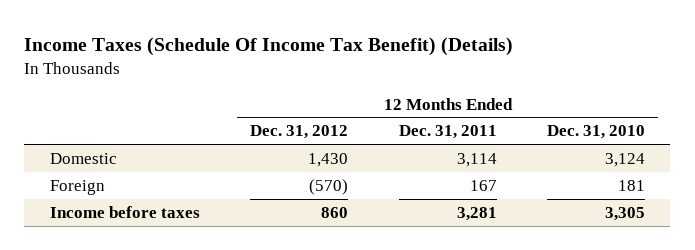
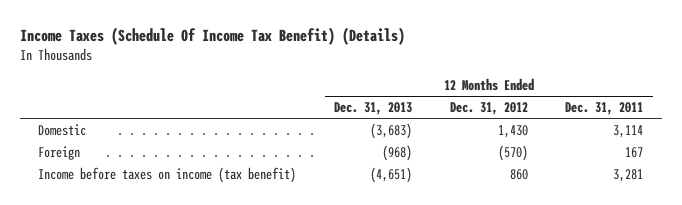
- | 12 Months Ended Dec. 31, 2012 | 12 Months Ended Dec. 31, 2011 | 12 Months Ended Dec. 31, 2010
+ | 12 Months Ended Dec. 31, 2013 | 12 Months Ended Dec. 31, 2012 | 12 Months Ended Dec. 31, 2011
- Income before taxes | 860 | 3,281 | 3,305
+ Income before taxes on income (tax benefit) | (4,651) | 860 | 3,281

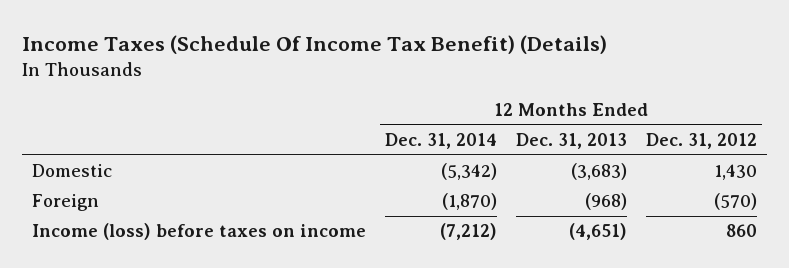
- | 12 Months Ended Dec. 31, 2013 | 12 Months Ended Dec. 31, 2012 | 12 Months Ended Dec. 31, 2011
+ | 12 Months Ended Dec. 31, 2014 | 12 Months Ended Dec. 31, 2013 | 12 Months Ended Dec. 31, 2012
- Income before taxes on income (tax benefit) | (4,651) | 860 | 3,281
+ Income (loss) before taxes on income | (7,212) | (4,651) | 860

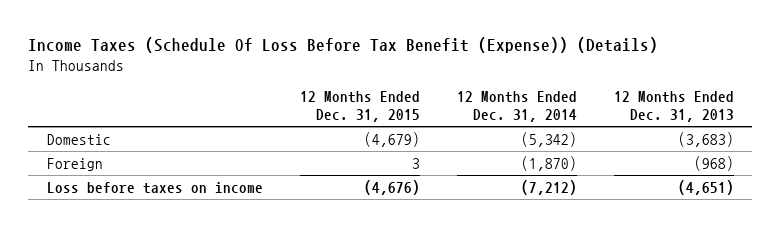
- Income Taxes (Schedule Of Income Tax Benefit) (Details)
+ Income Taxes (Schedule Of Loss Before Tax Benefit (Expense)) (Details)
- | 12 Months Ended Dec. 31, 2014 | 12 Months Ended Dec. 31, 2013 | 12 Months Ended Dec. 31, 2012
+ | 12 Months Ended Dec. 31, 2015 | 12 Months Ended Dec. 31, 2014 | 12 Months Ended Dec. 31, 2013
- Income (loss) before taxes on income | (7,212) | (4,651) | 860
+ Loss before taxes on income | (4,676) | (7,212) | (4,651)

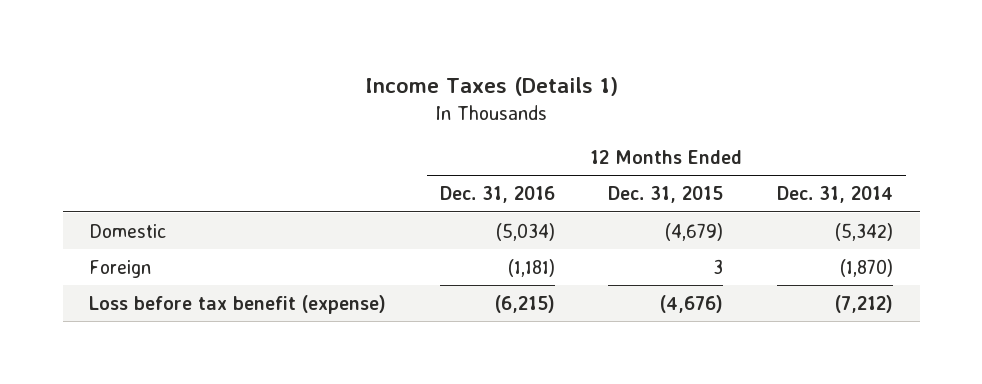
- Income Taxes (Schedule Of Loss Before Tax Benefit (Expense)) (Details)
+ Income Taxes (Details 1)
- | 12 Months Ended Dec. 31, 2015 | 12 Months Ended Dec. 31, 2014 | 12 Months Ended Dec. 31, 2013
+ | 12 Months Ended Dec. 31, 2016 | 12 Months Ended Dec. 31, 2015 | 12 Months Ended Dec. 31, 2014
- Loss before taxes on income | (4,676) | (7,212) | (4,651)
+ Loss before tax benefit (expense) | (6,215) | (4,676) | (7,212)

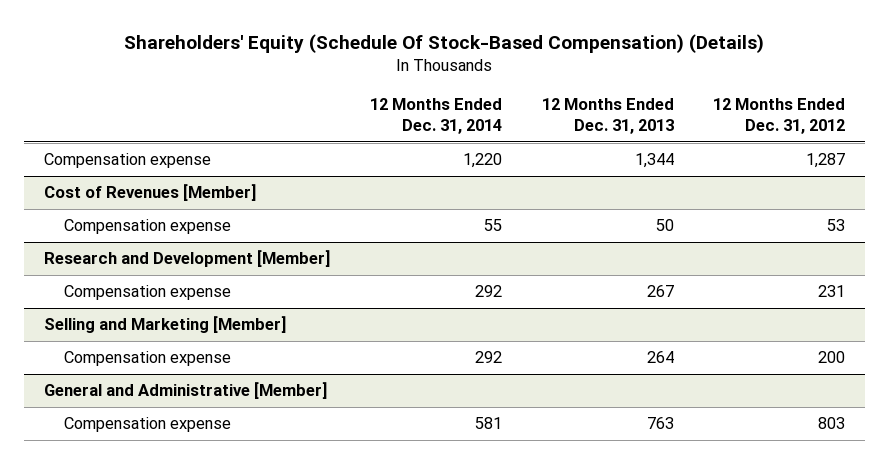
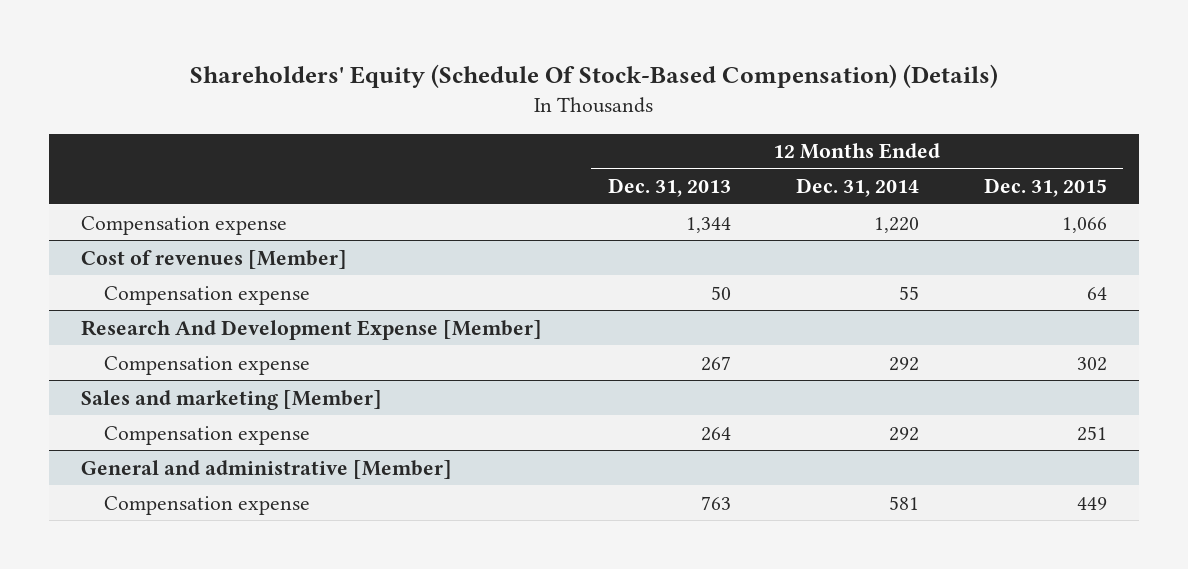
- | 12 Months Ended Dec. 31, 2014 | 12 Months Ended Dec. 31, 2013 | 12 Months Ended Dec. 31, 2012
+ | 12 Months Ended Dec. 31, 2013 | 12 Months Ended Dec. 31, 2014 | 12 Months Ended Dec. 31, 2015
- Cost of Revenues [Member]
+ Cost of revenues [Member]
- Research and Development [Member]
+ Research And Development Expense [Member]
- Selling and Marketing [Member]
+ Sales and marketing [Member]
- General and Administrative [Member]
+ General and administrative [Member]

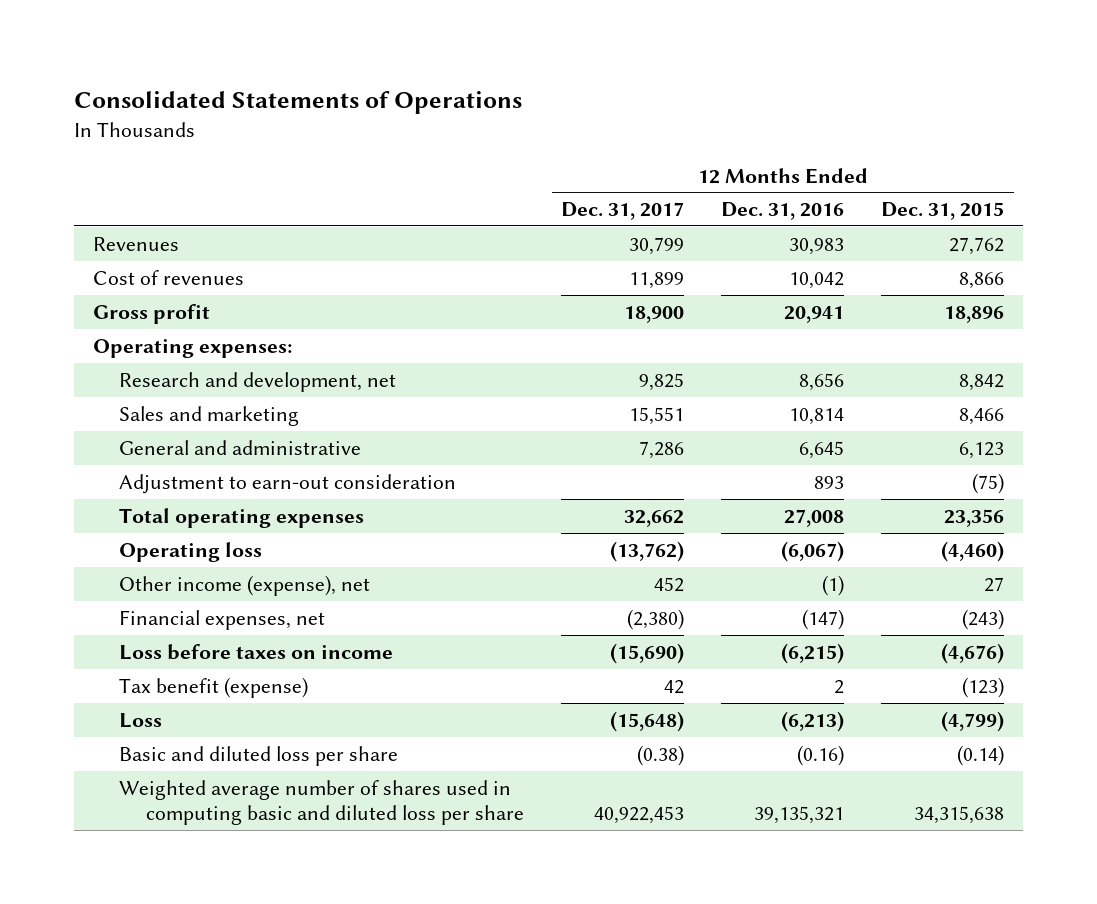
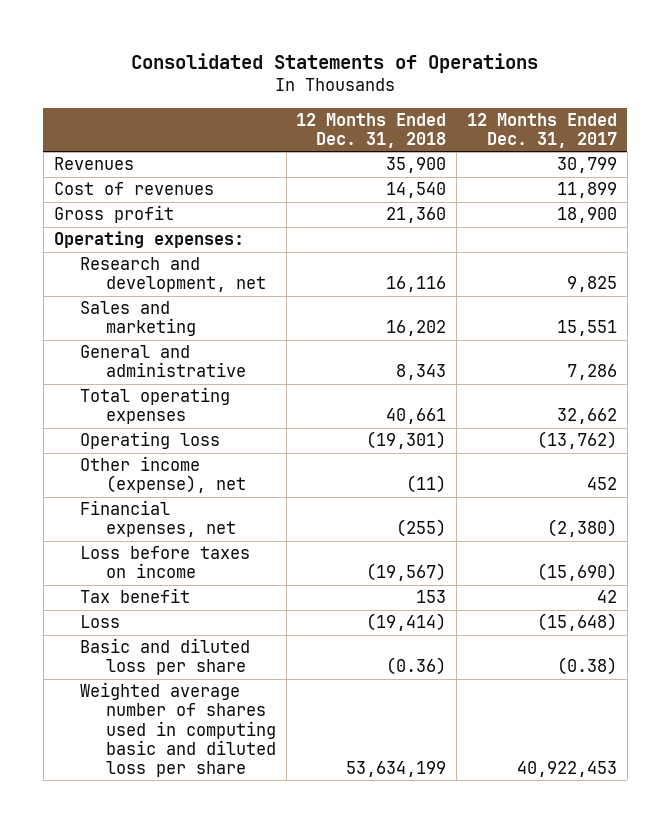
- | 12 Months Ended Dec. 31, 2017 | 12 Months Ended Dec. 31, 2016 | 12 Months Ended Dec. 31, 2015
+ | 12 Months Ended Dec. 31, 2018 | 12 Months Ended Dec. 31, 2017
- Adjustment to earn-out consideration | | 893 | (75)
- Tax benefit (expense) | 42 | 2 | (123)
+ Tax benefit | 153 | 42

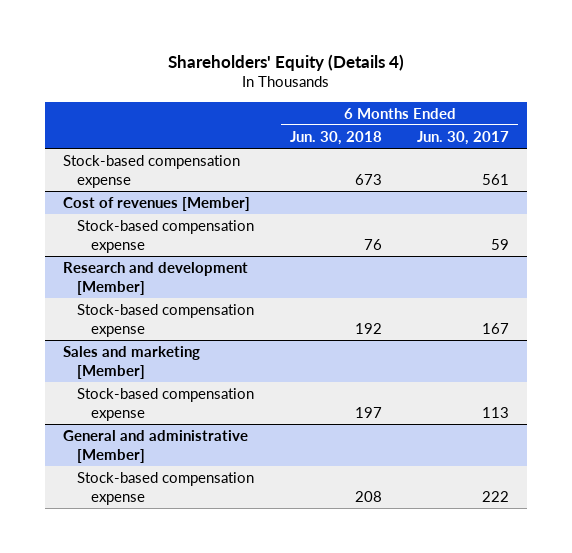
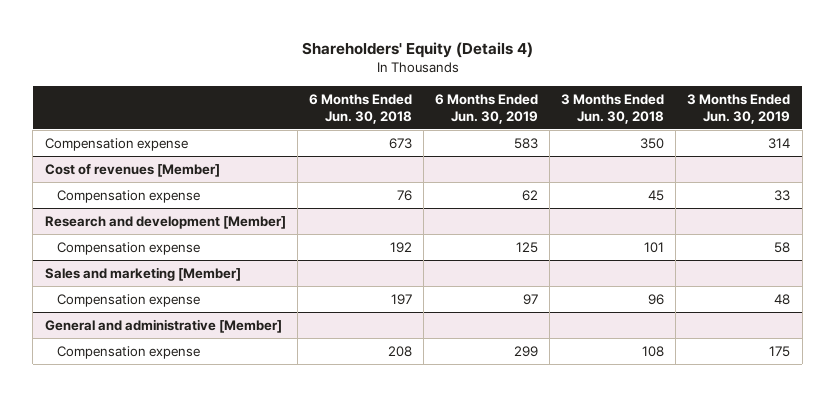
- | 6 Months Ended Jun. 30, 2018 | 6 Months Ended Jun. 30, 2017
+ | 6 Months Ended Jun. 30, 2018 | 6 Months Ended Jun. 30, 2019 | 3 Months Ended Jun. 30, 2018 | 3 Months Ended Jun. 30, 2019
- Stock-based compensation expense | 673 | 561
+ Compensation expense | 673 | 583 | 350 | 314
@ Cost of revenues [Member]
- Stock-based compensation expense | 76 | 59
+ Compensation expense | 76 | 62 | 45 | 33
@ Research and development [Member]
- Stock-based compensation expense | 192 | 167
+ Compensation expense | 192 | 125 | 101 | 58
@ Sales and marketing [Member]
- Stock-based compensation expense | 197 | 113
+ Compensation expense | 197 | 97 | 96 | 48
@ General and administrative [Member]
- Stock-based compensation expense | 208 | 222
+ Compensation expense | 208 | 299 | 108 | 175

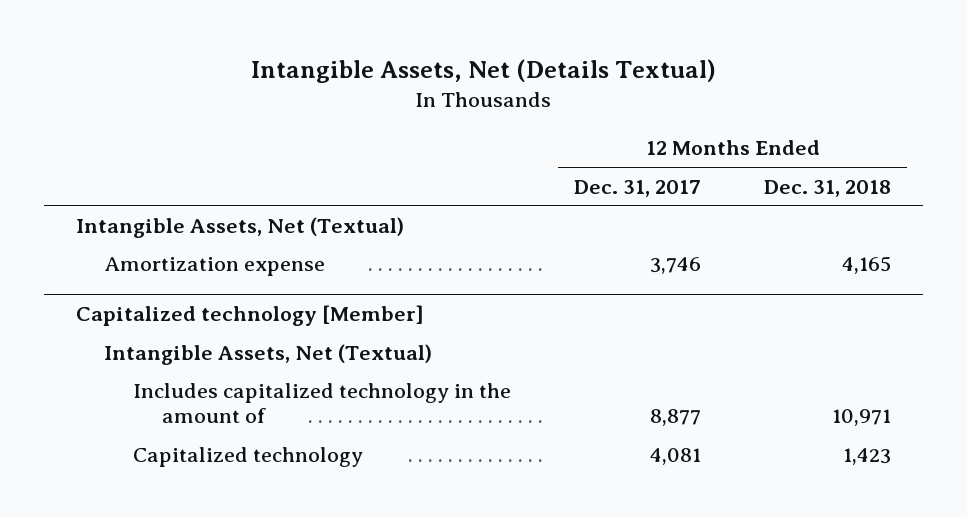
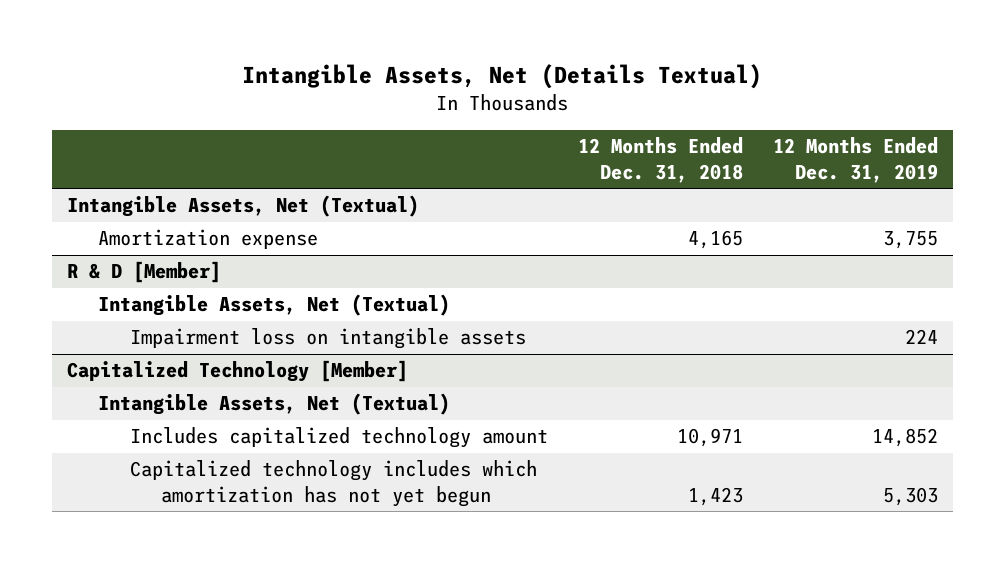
- | 12 Months Ended Dec. 31, 2017 | 12 Months Ended Dec. 31, 2018
+ | 12 Months Ended Dec. 31, 2018 | 12 Months Ended Dec. 31, 2019
- Capitalized technology [Member]
+ R & D [Member]
- Includes capitalized technology in the amount of | 8,877 | 10,971
- Capitalized technology | 4,081 | 1,423
+ Impairment loss on intangible assets | | 224
+ Capitalized Technology [Member]
+ Intangible Assets, Net (Textual)
+ Includes capitalized technology amount | 10,971 | 14,852
+ Capitalized technology includes which amortization has not yet begun | 1,423 | 5,303

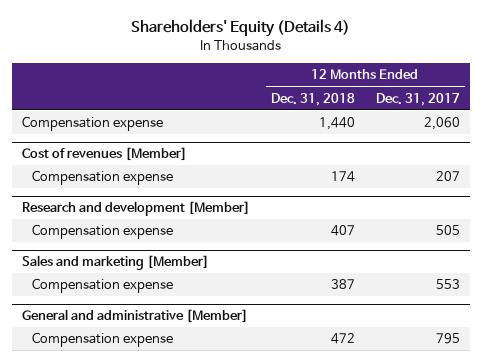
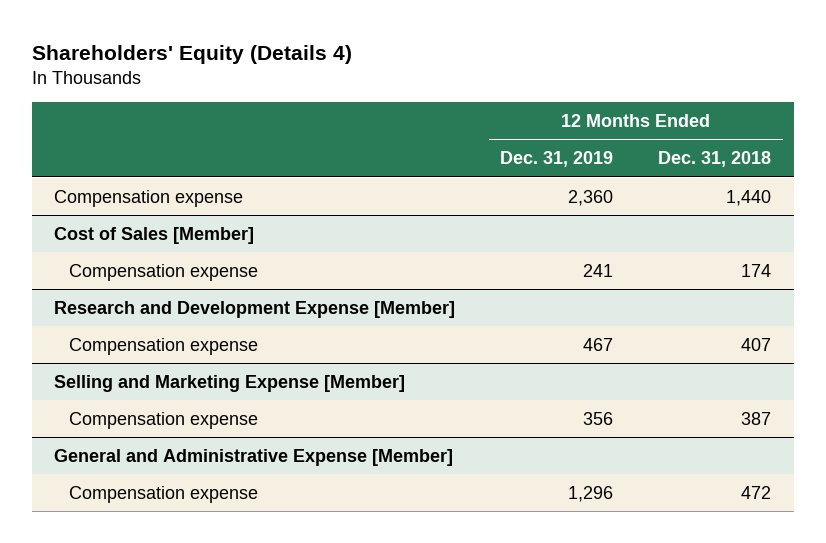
- | 12 Months Ended Dec. 31, 2018 | 12 Months Ended Dec. 31, 2017
+ | 12 Months Ended Dec. 31, 2019 | 12 Months Ended Dec. 31, 2018
- Cost of revenues [Member]
+ Cost of Sales [Member]
- Research and development [Member]
+ Research and Development Expense [Member]
- Sales and marketing [Member]
+ Selling and Marketing Expense [Member]
- General and administrative [Member]
+ General and Administrative Expense [Member]

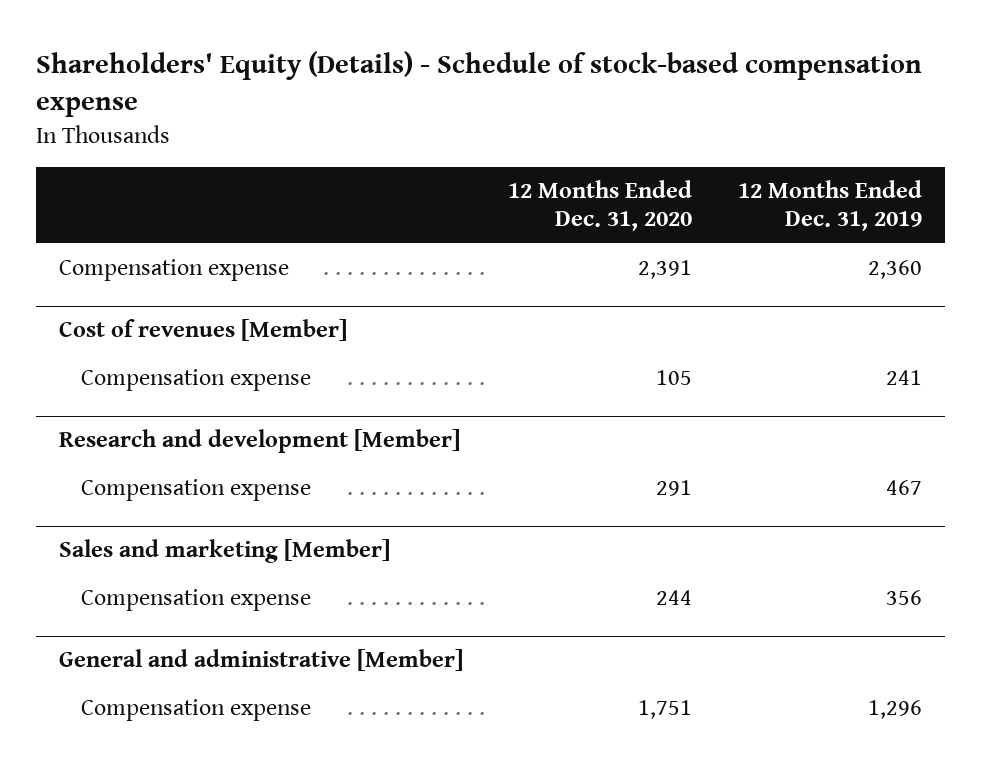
- Shareholders' Equity (Details 4)
+ Shareholders' Equity (Details) - Schedule of stock-based compensation expense
- | 12 Months Ended Dec. 31, 2019 | 12 Months Ended Dec. 31, 2018
+ | 12 Months Ended Dec. 31, 2020 | 12 Months Ended Dec. 31, 2019
- Cost of Sales [Member]
+ Cost of revenues [Member]
- Research and Development Expense [Member]
+ Research and development [Member]
- Selling and Marketing Expense [Member]
+ Sales and marketing [Member]
- General and Administrative Expense [Member]
+ General and administrative [Member]

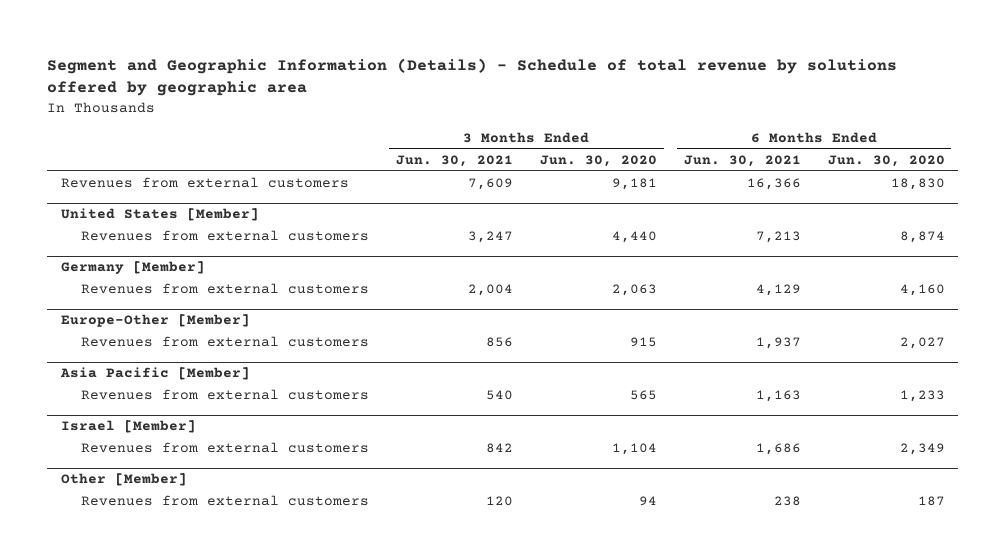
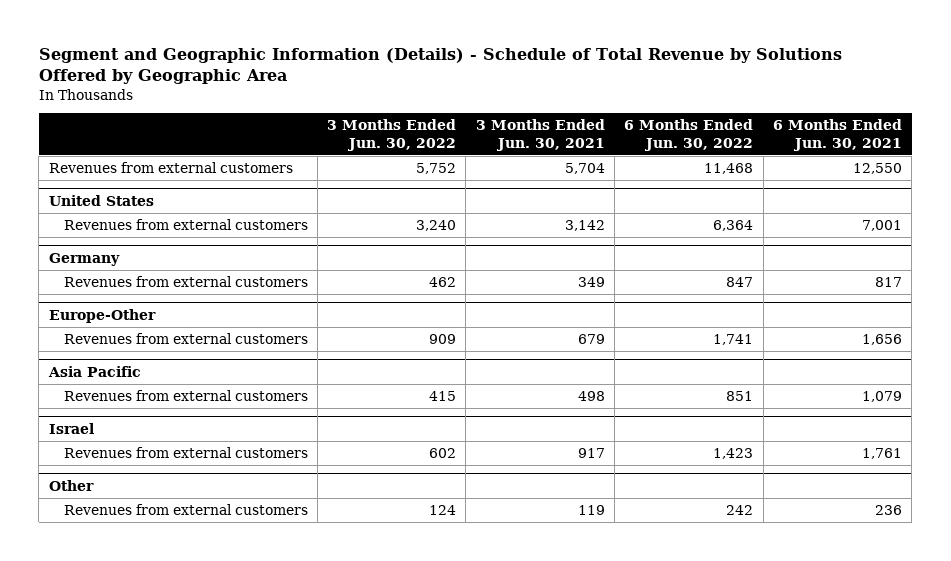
- Segment and Geographic Information (Details) - Schedule of total revenue by solutions offered by geographic area
+ Segment and Geographic Information (Details) - Schedule of Total Revenue by Solutions Offered by Geographic Area
- | 3 Months Ended Jun. 30, 2021 | 3 Months Ended Jun. 30, 2020 | 6 Months Ended Jun. 30, 2021 | 6 Months Ended Jun. 30, 2020
+ | 3 Months Ended Jun. 30, 2022 | 3 Months Ended Jun. 30, 2021 | 6 Months Ended Jun. 30, 2022 | 6 Months Ended Jun. 30, 2021
- Revenues from external customers | 7,609 | 9,181 | 16,366 | 18,830
- United States [Member]
- Revenues from external customers | 3,247 | 4,440 | 7,213 | 8,874
- Germany [Member]
- Revenues from external customers | 2,004 | 2,063 | 4,129 | 4,160
- Europe-Other [Member]
- Revenues from external customers | 856 | 915 | 1,937 | 2,027
- Asia Pacific [Member]
- Revenues from external customers | 540 | 565 | 1,163 | 1,233
- Israel [Member]
- Revenues from external customers | 842 | 1,104 | 1,686 | 2,349
- Other [Member]
- Revenues from external customers | 120 | 94 | 238 | 187
+ Revenues from external customers | 5,752 | 5,704 | 11,468 | 12,550
+ United States
+ Revenues from external customers | 3,240 | 3,142 | 6,364 | 7,001
+ Germany
+ Revenues from external customers | 462 | 349 | 847 | 817
+ Europe-Other
+ Revenues from external customers | 909 | 679 | 1,741 | 1,656
+ Asia Pacific
+ Revenues from external customers | 415 | 498 | 851 | 1,079
+ Israel
+ Revenues from external customers | 602 | 917 | 1,423 | 1,761
+ Other
+ Revenues from external customers | 124 | 119 | 242 | 236

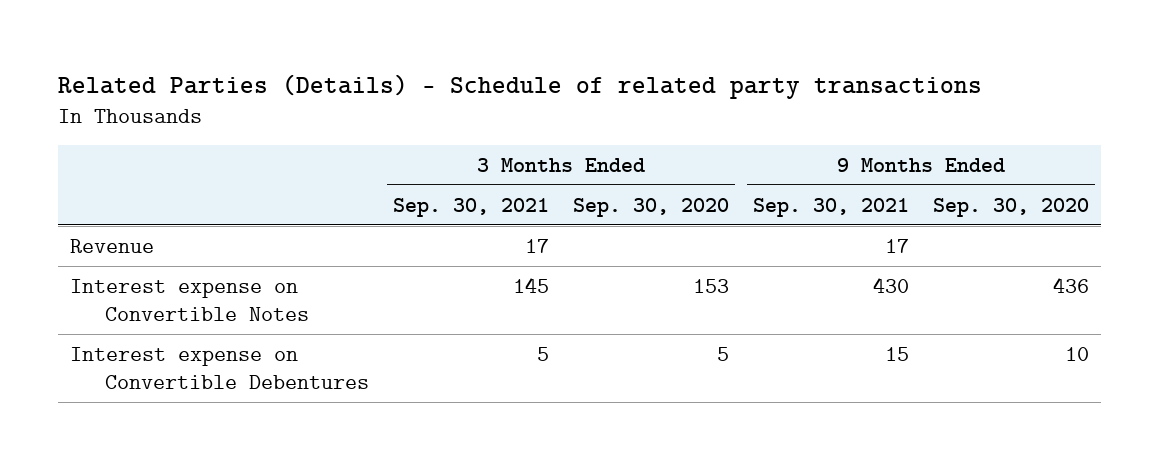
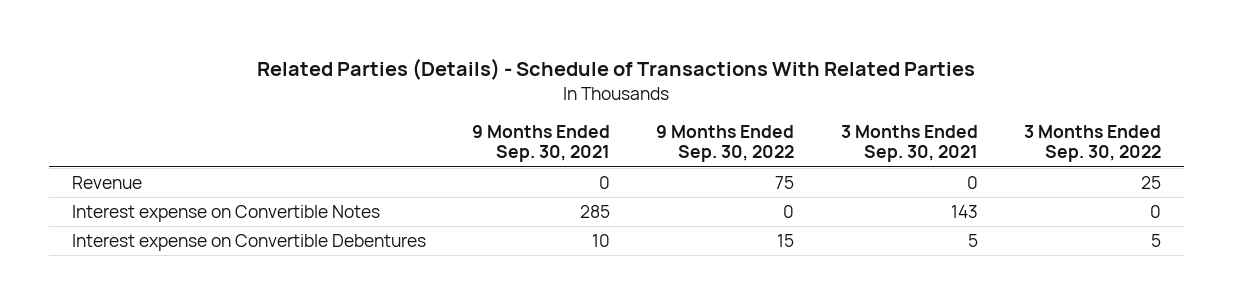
- Related Parties (Details) - Schedule of related party transactions
+ Related Parties (Details) - Schedule of Transactions With Related Parties
- | 3 Months Ended Sep. 30, 2021 | 3 Months Ended Sep. 30, 2020 | 9 Months Ended Sep. 30, 2021 | 9 Months Ended Sep. 30, 2020
+ | 9 Months Ended Sep. 30, 2021 | 9 Months Ended Sep. 30, 2022 | 3 Months Ended Sep. 30, 2021 | 3 Months Ended Sep. 30, 2022
- Revenue | 17 | | 17 |
- Interest expense on Convertible Notes | 145 | 153 | 430 | 436
- Interest expense on Convertible Debentures | 5 | 5 | 15 | 10
+ Revenue | 0 | 75 | 0 | 25
+ Interest expense on Convertible Notes | 285 | 0 | 143 | 0
+ Interest expense on Convertible Debentures | 10 | 15 | 5 | 5

